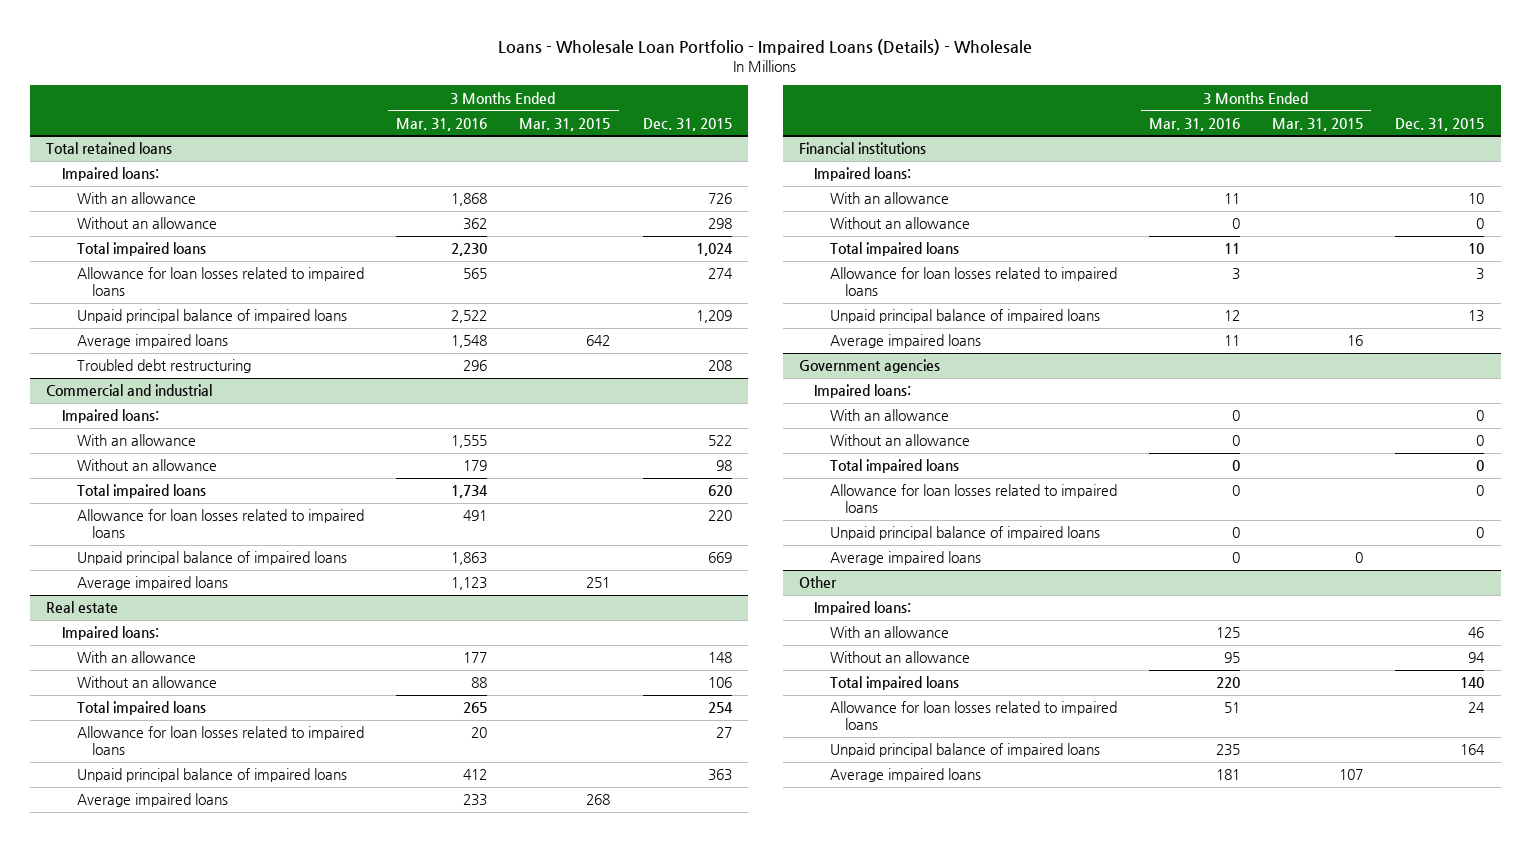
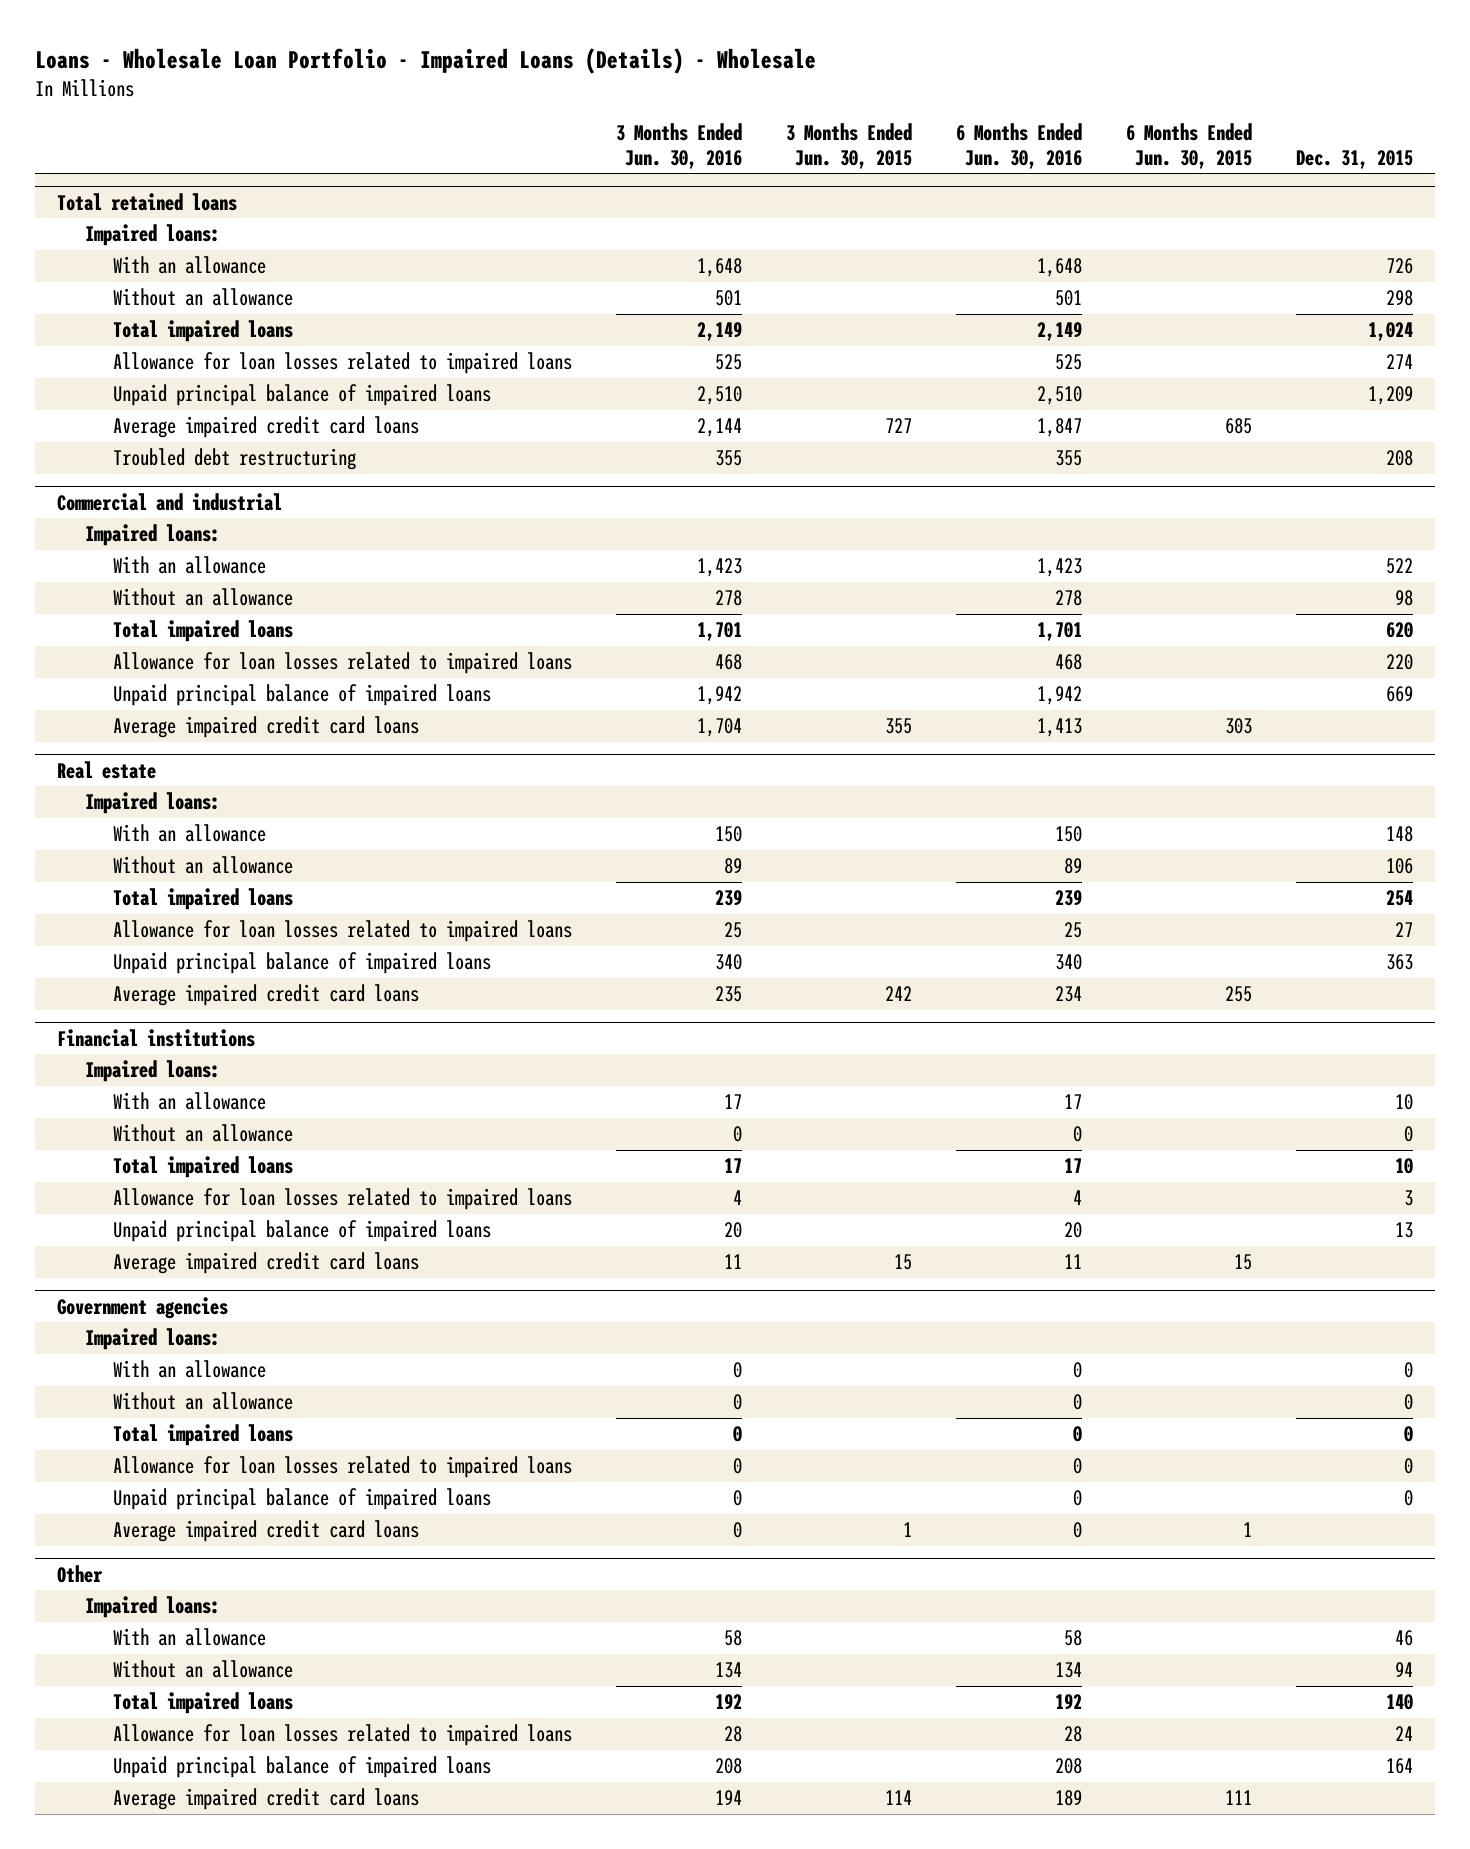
- | 3 Months Ended Mar. 31, 2016 | 3 Months Ended Mar. 31, 2015 | Dec. 31, 2015
+ | 3 Months Ended Jun. 30, 2016 | 3 Months Ended Jun. 30, 2015 | 6 Months Ended Jun. 30, 2016 | 6 Months Ended Jun. 30, 2015 | Dec. 31, 2015
@ Total retained loans
- Average impaired loans | 1,548 | 642 |
+ Average impaired credit card loans | 2,144 | 727 | 1,847 | 685 |
@ Commercial and industrial
- Average impaired loans | 1,123 | 251 |
+ Average impaired credit card loans | 1,704 | 355 | 1,413 | 303 |
@ Real estate
- Average impaired loans | 233 | 268 |
+ Average impaired credit card loans | 235 | 242 | 234 | 255 |
@ Financial institutions
- Average impaired loans | 11 | 16 |
+ Average impaired credit card loans | 11 | 15 | 11 | 15 |
@ Government agencies
- Average impaired loans | 0 | 0 |
+ Average impaired credit card loans | 0 | 1 | 0 | 1 |
@ Other
- Average impaired loans | 181 | 107 |
+ Average impaired credit card loans | 194 | 114 | 189 | 111 |

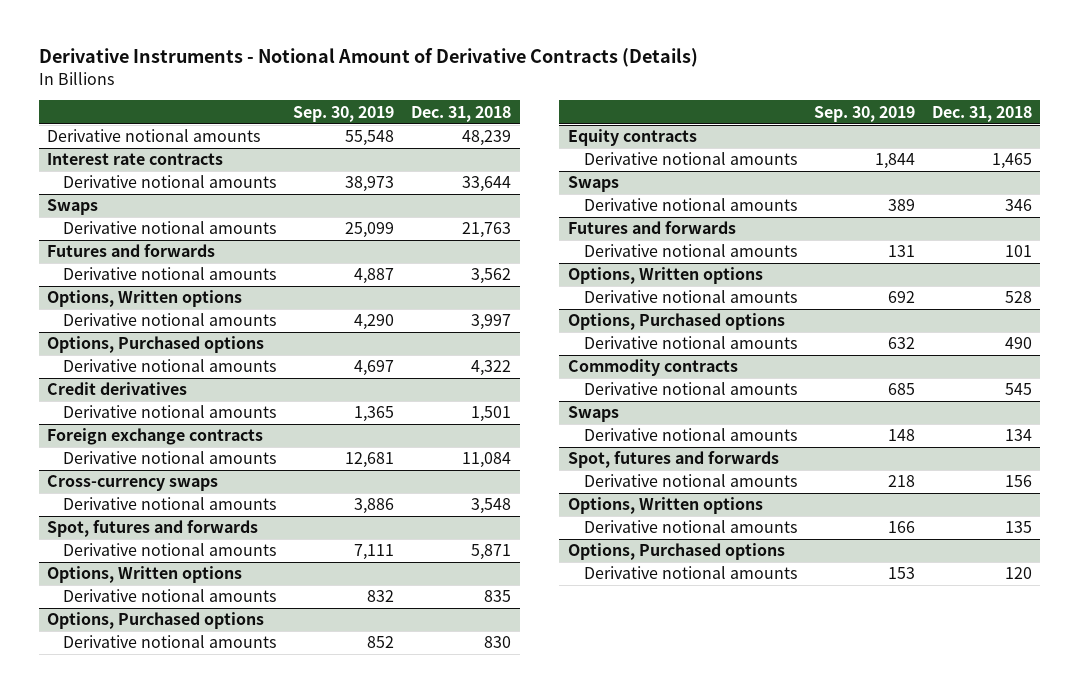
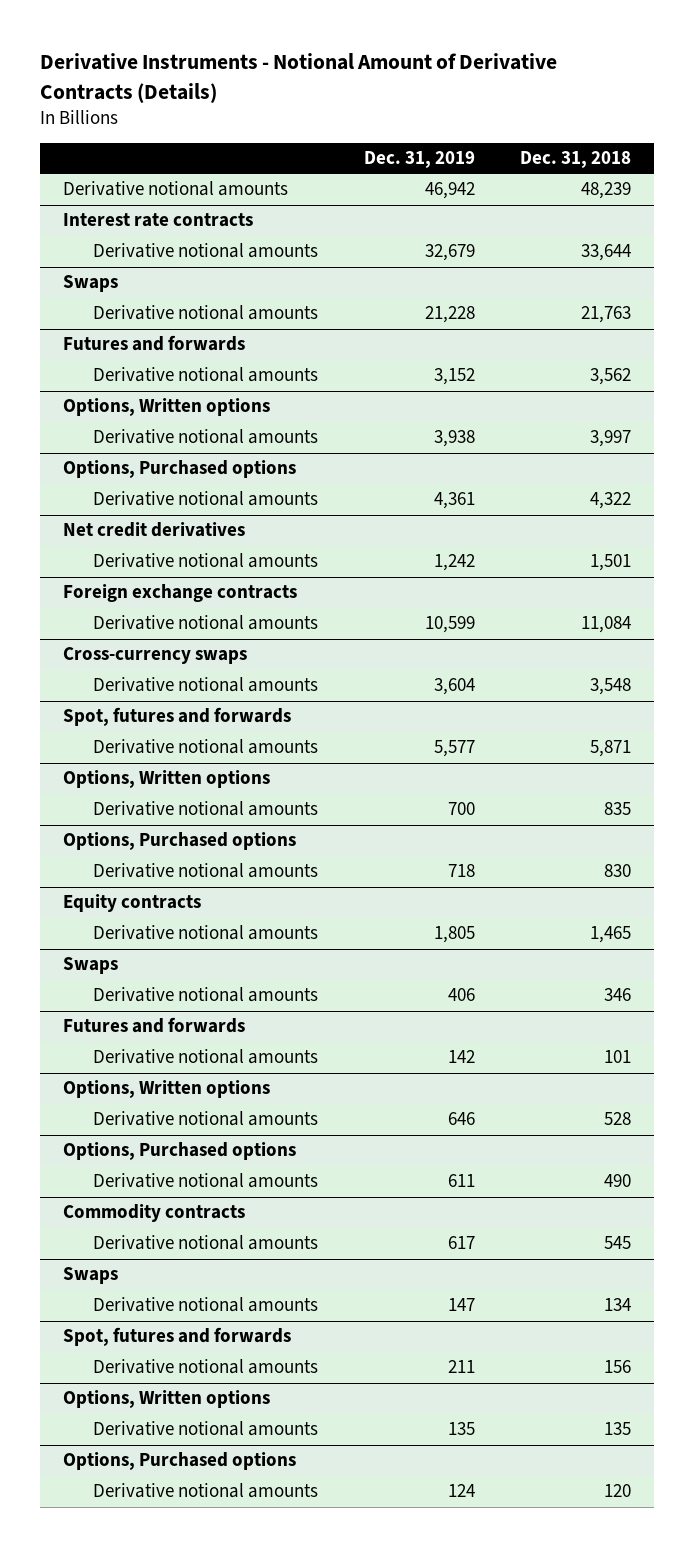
- | Sep. 30, 2019 | Dec. 31, 2018
+ | Dec. 31, 2019 | Dec. 31, 2018
- Credit derivatives
+ Net credit derivatives

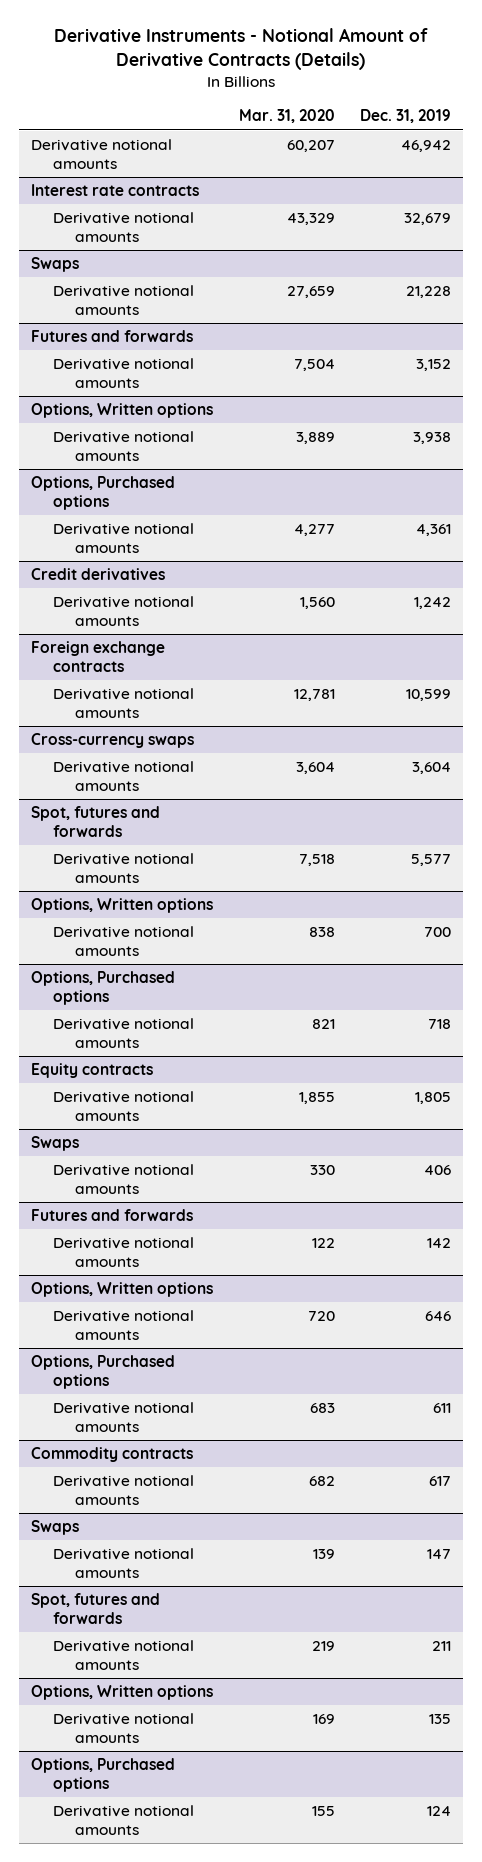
- | Dec. 31, 2019 | Dec. 31, 2018
+ | Mar. 31, 2020 | Dec. 31, 2019
- Net credit derivatives
+ Credit derivatives

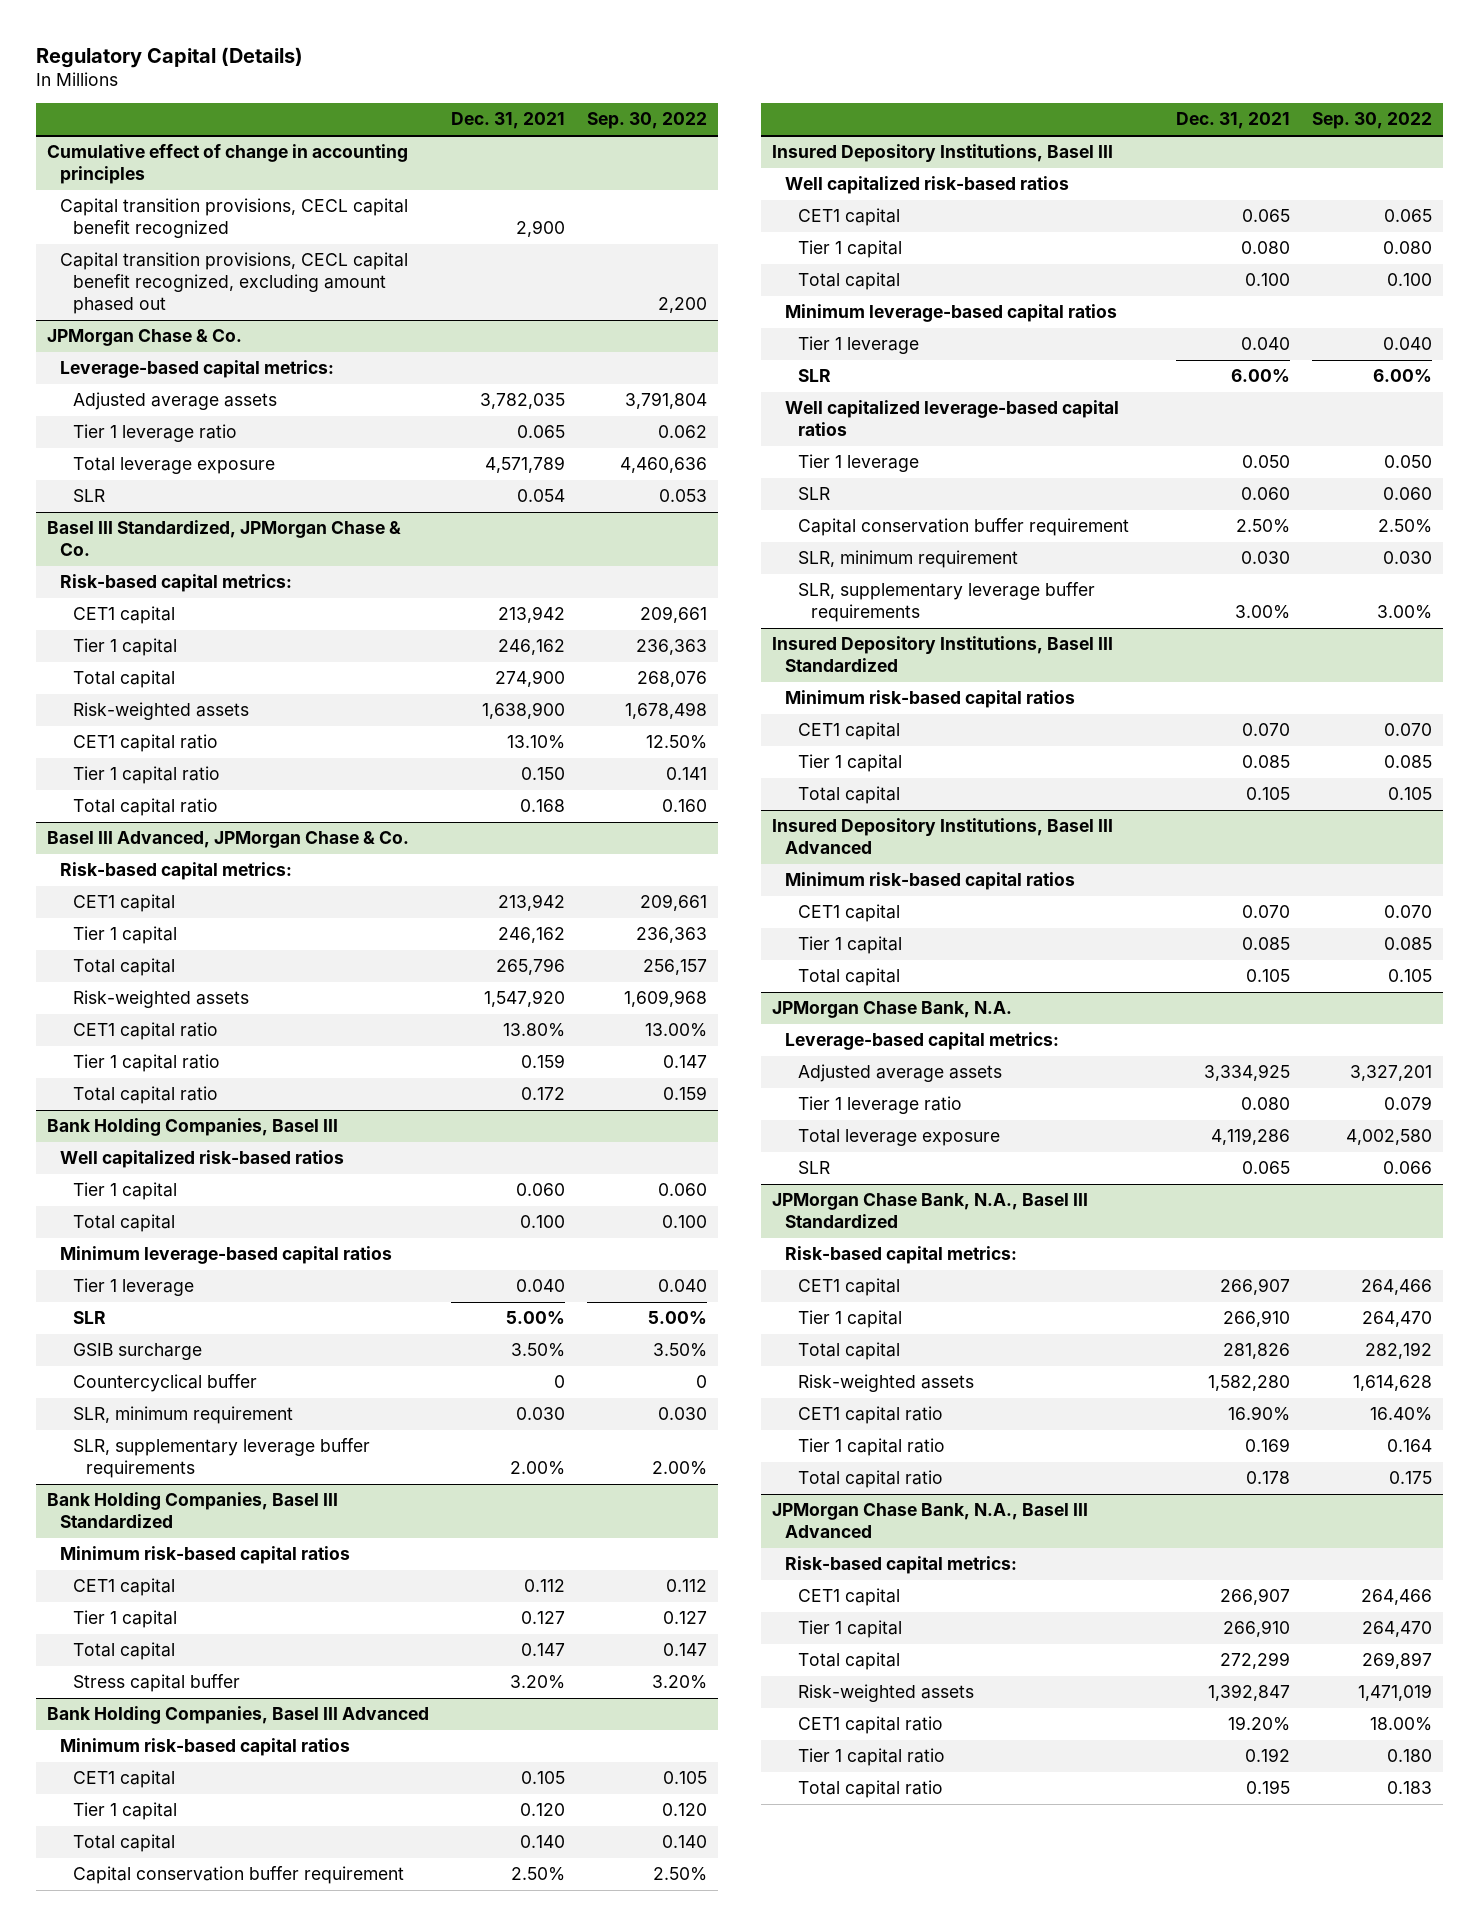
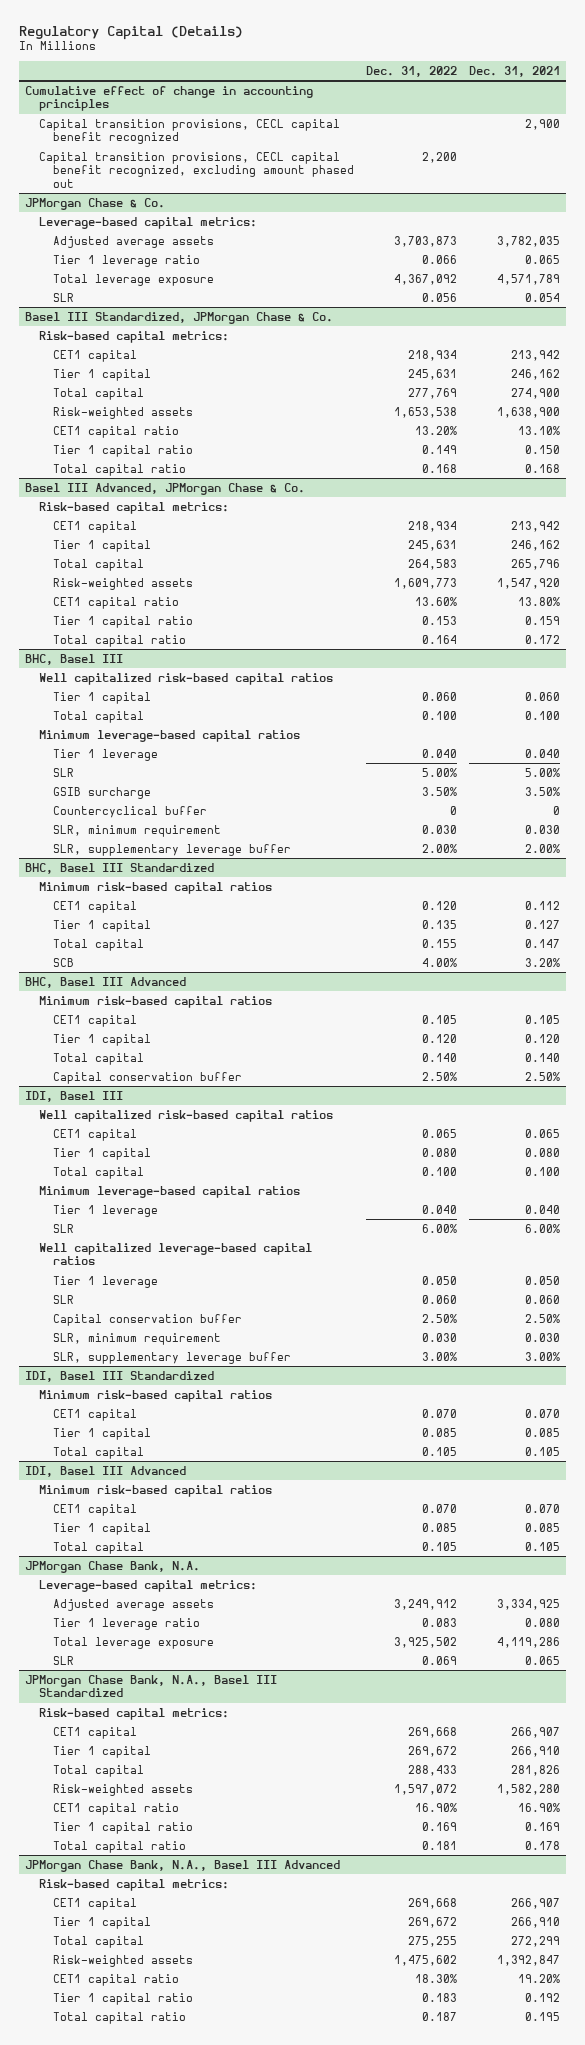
- | Dec. 31, 2021 | Sep. 30, 2022
+ | Dec. 31, 2022 | Dec. 31, 2021
- Bank Holding Companies, Basel III
- Well capitalized risk-based ratios
+ BHC, Basel III
+ Well capitalized risk-based capital ratios
- SLR, supplementary leverage buffer requirements | 2.00% | 2.00%
- Bank Holding Companies, Basel III Standardized
+ SLR, supplementary leverage buffer | 2.00% | 2.00%
+ BHC, Basel III Standardized
- Stress capital buffer | 3.20% | 3.20%
- Bank Holding Companies, Basel III Advanced
+ SCB | 4.00% | 3.20%
+ BHC, Basel III Advanced
- Capital conservation buffer requirement | 2.50% | 2.50%
- Insured Depository Institutions, Basel III
- Well capitalized risk-based ratios
+ Capital conservation buffer | 2.50% | 2.50%
+ IDI, Basel III
+ Well capitalized risk-based capital ratios
- Capital conservation buffer requirement | 2.50% | 2.50%
+ Capital conservation buffer | 2.50% | 2.50%
- SLR, supplementary leverage buffer requirements | 3.00% | 3.00%
- Insured Depository Institutions, Basel III Standardized
+ SLR, supplementary leverage buffer | 3.00% | 3.00%
+ IDI, Basel III Standardized
- Insured Depository Institutions, Basel III Advanced
+ IDI, Basel III Advanced

